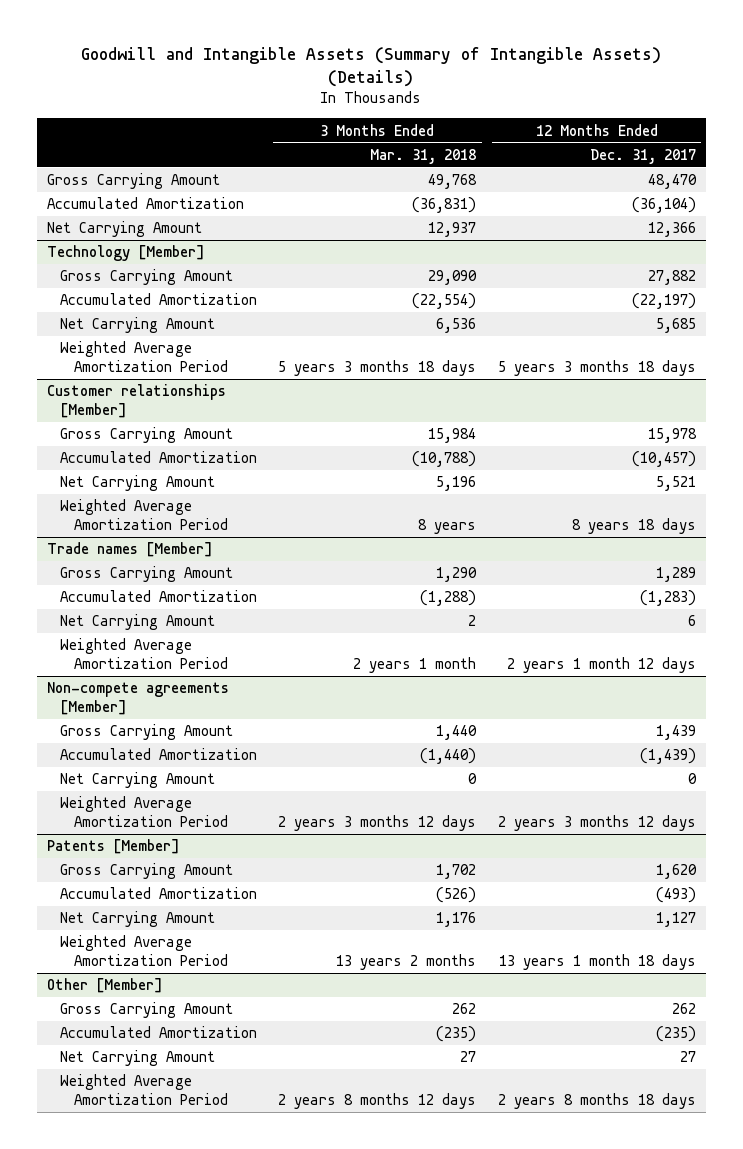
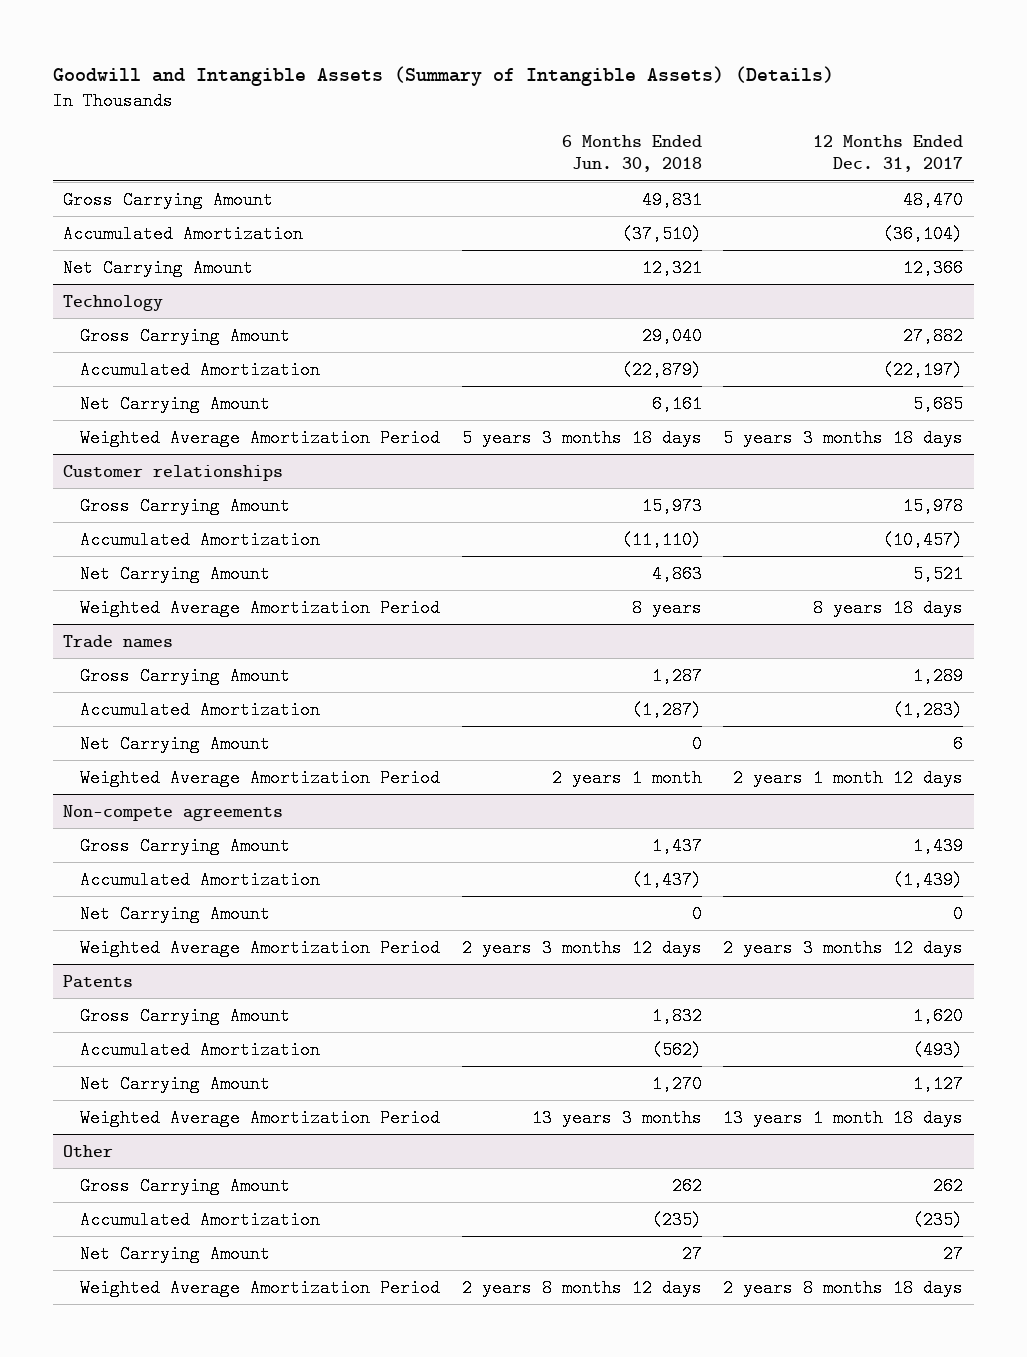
- | 3 Months Ended Mar. 31, 2018 | 12 Months Ended Dec. 31, 2017
+ | 6 Months Ended Jun. 30, 2018 | 12 Months Ended Dec. 31, 2017
- Technology [Member]
+ Technology
- Customer relationships [Member]
+ Customer relationships
- Trade names [Member]
+ Trade names
- Non-compete agreements [Member]
+ Non-compete agreements
- Patents [Member]
+ Patents
- Other [Member]
+ Other

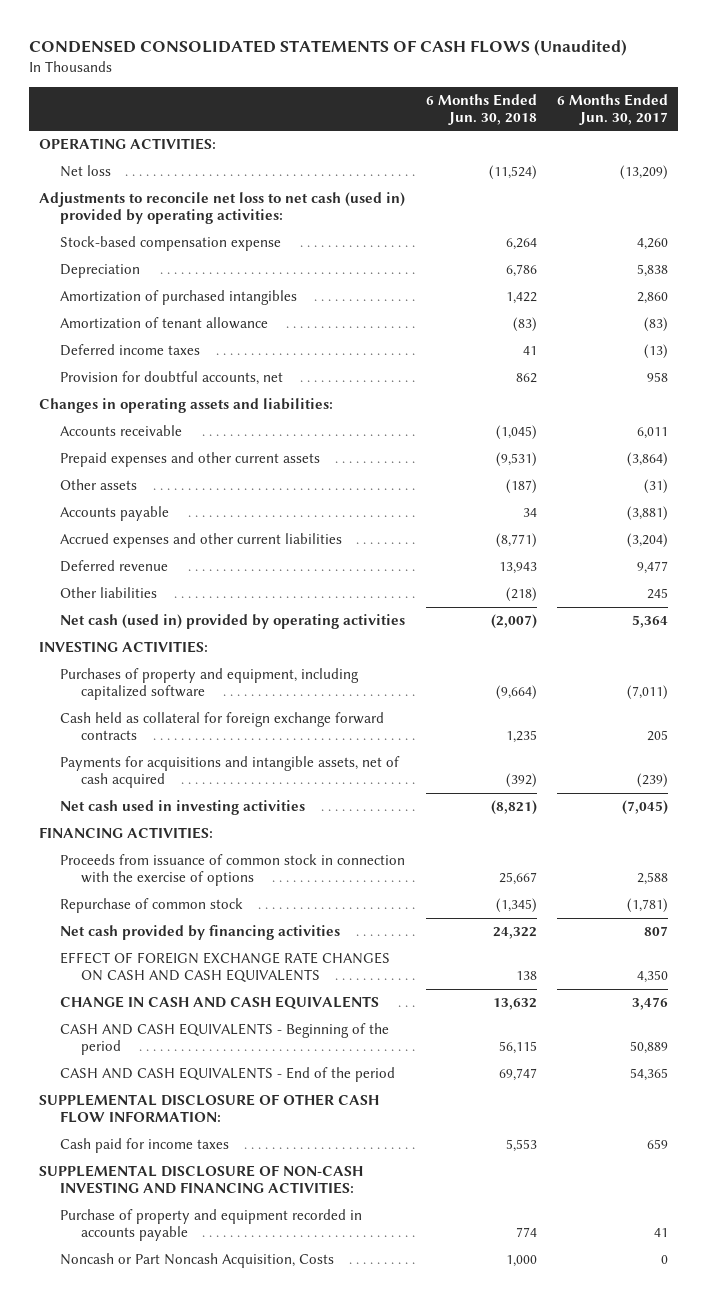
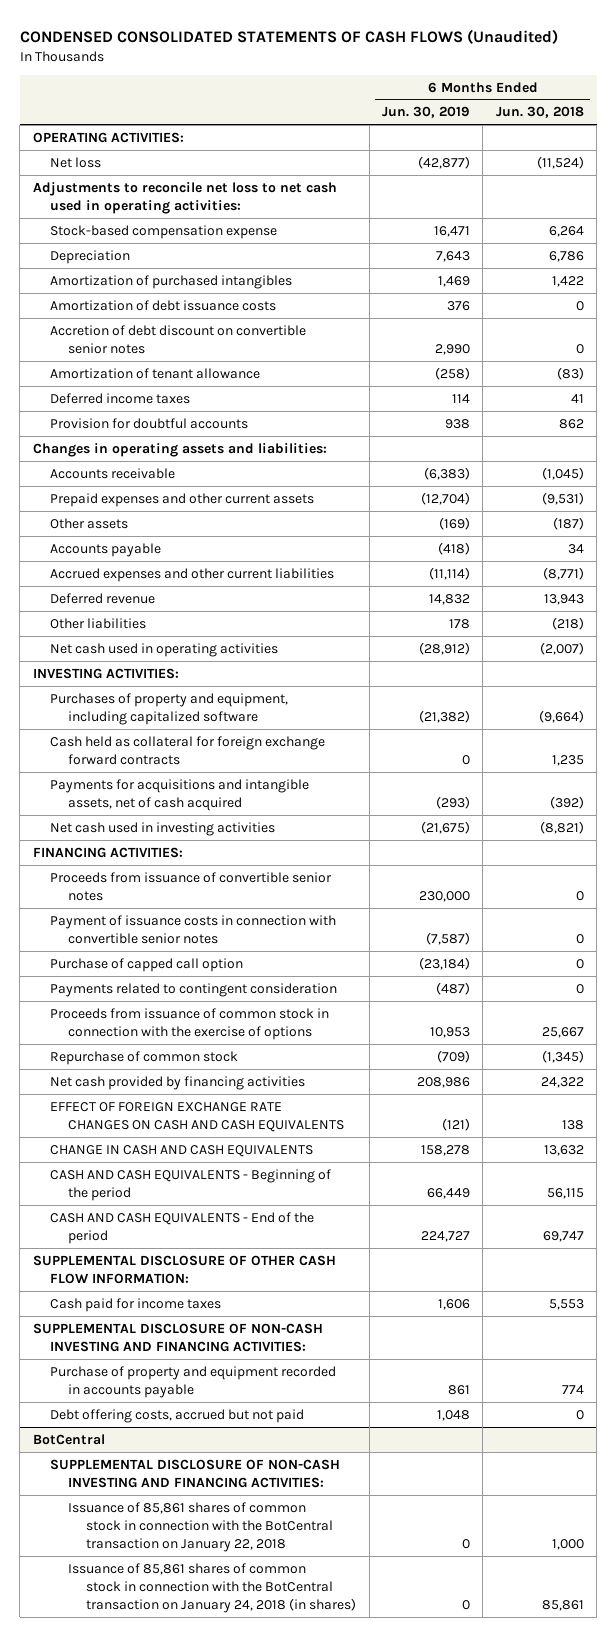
- | 6 Months Ended Jun. 30, 2018 | 6 Months Ended Jun. 30, 2017
+ | 6 Months Ended Jun. 30, 2019 | 6 Months Ended Jun. 30, 2018
- Adjustments to reconcile net loss to net cash (used in) provided by operating activities:
+ Adjustments to reconcile net loss to net cash used in operating activities:
+ Amortization of debt issuance costs | 376 | 0
+ Accretion of debt discount on convertible senior notes | 2,990 | 0
- Provision for doubtful accounts, net | 862 | 958
+ Provision for doubtful accounts | 938 | 862
- Net cash (used in) provided by operating activities | (2,007) | 5,364
+ Net cash used in operating activities | (28,912) | (2,007)
+ Proceeds from issuance of convertible senior notes | 230,000 | 0
+ Payment of issuance costs in connection with convertible senior notes | (7,587) | 0
+ Purchase of capped call option | (23,184) | 0
+ Payments related to contingent consideration | (487) | 0
- Noncash or Part Noncash Acquisition, Costs | 1,000 | 0
+ Debt offering costs, accrued but not paid | 1,048 | 0
+ BotCentral
+ SUPPLEMENTAL DISCLOSURE OF NON-CASH INVESTING AND FINANCING ACTIVITIES:
+ Issuance of 85,861 shares of common stock in connection with the BotCentral transaction on January 22, 2018 | 0 | 1,000
+ Issuance of 85,861 shares of common stock in connection with the BotCentral transaction on January 24, 2018 (in shares) | 0 | 85,861

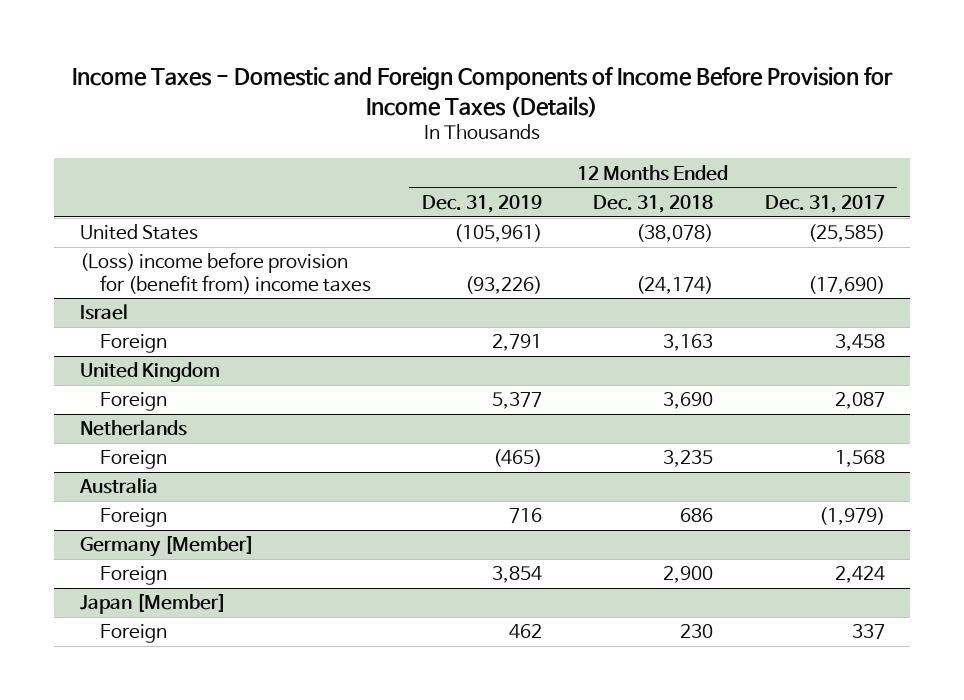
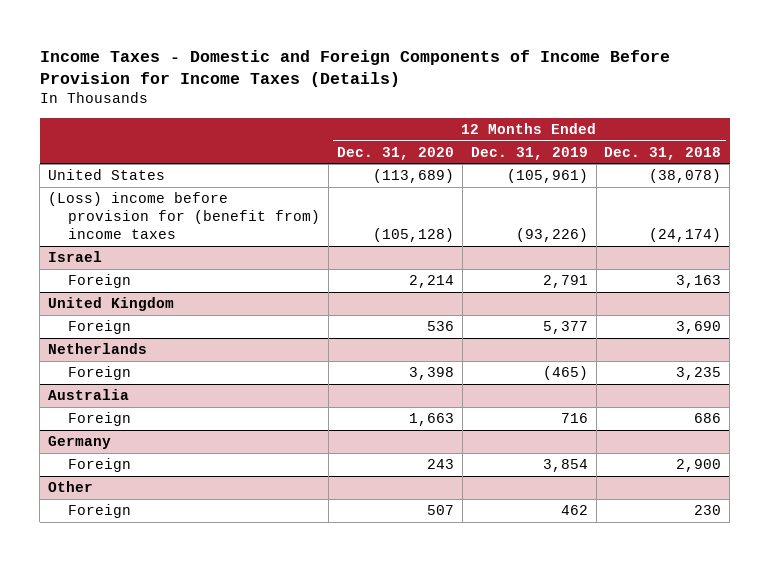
- | 12 Months Ended Dec. 31, 2019 | 12 Months Ended Dec. 31, 2018 | 12 Months Ended Dec. 31, 2017
+ | 12 Months Ended Dec. 31, 2020 | 12 Months Ended Dec. 31, 2019 | 12 Months Ended Dec. 31, 2018
- Germany [Member]
+ Germany
- Japan [Member]
+ Other

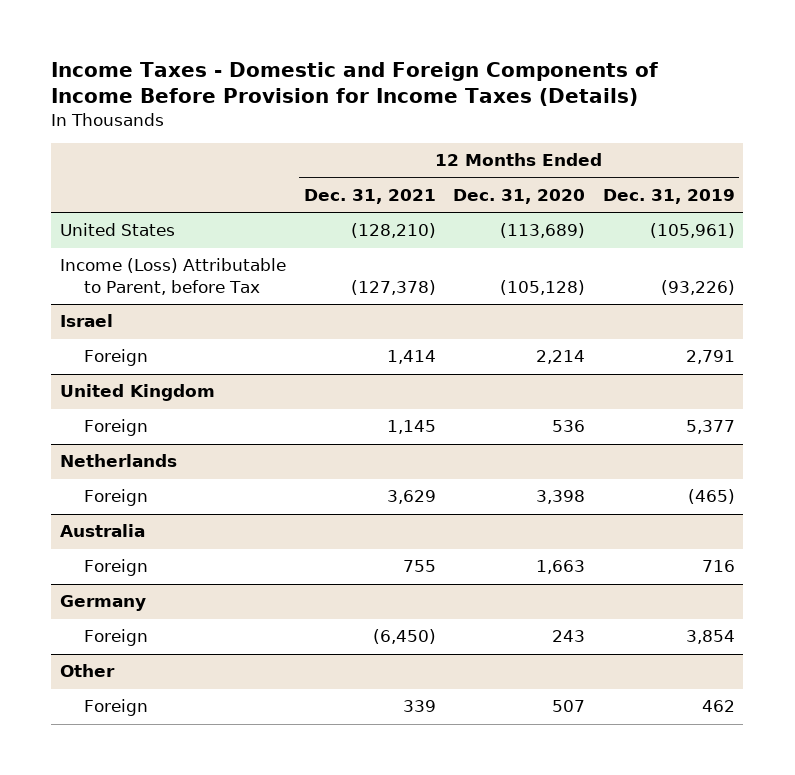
- | 12 Months Ended Dec. 31, 2020 | 12 Months Ended Dec. 31, 2019 | 12 Months Ended Dec. 31, 2018
+ | 12 Months Ended Dec. 31, 2021 | 12 Months Ended Dec. 31, 2020 | 12 Months Ended Dec. 31, 2019
- (Loss) income before provision for (benefit from) income taxes | (105,128) | (93,226) | (24,174)
+ Income (Loss) Attributable to Parent, before Tax | (127,378) | (105,128) | (93,226)

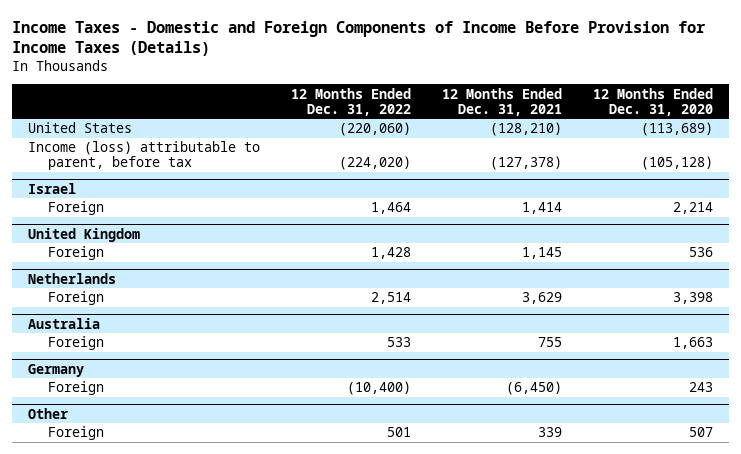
- | 12 Months Ended Dec. 31, 2021 | 12 Months Ended Dec. 31, 2020 | 12 Months Ended Dec. 31, 2019
+ | 12 Months Ended Dec. 31, 2022 | 12 Months Ended Dec. 31, 2021 | 12 Months Ended Dec. 31, 2020
- Income (Loss) Attributable to Parent, before Tax | (127,378) | (105,128) | (93,226)
+ Income (loss) attributable to parent, before tax | (224,020) | (127,378) | (105,128)

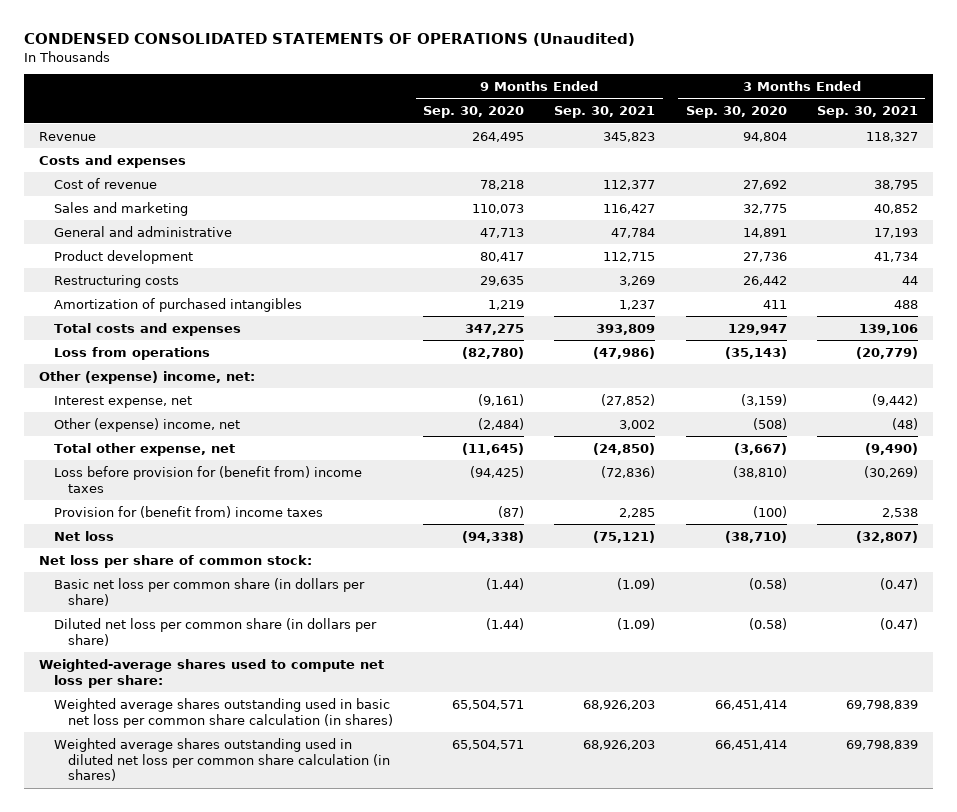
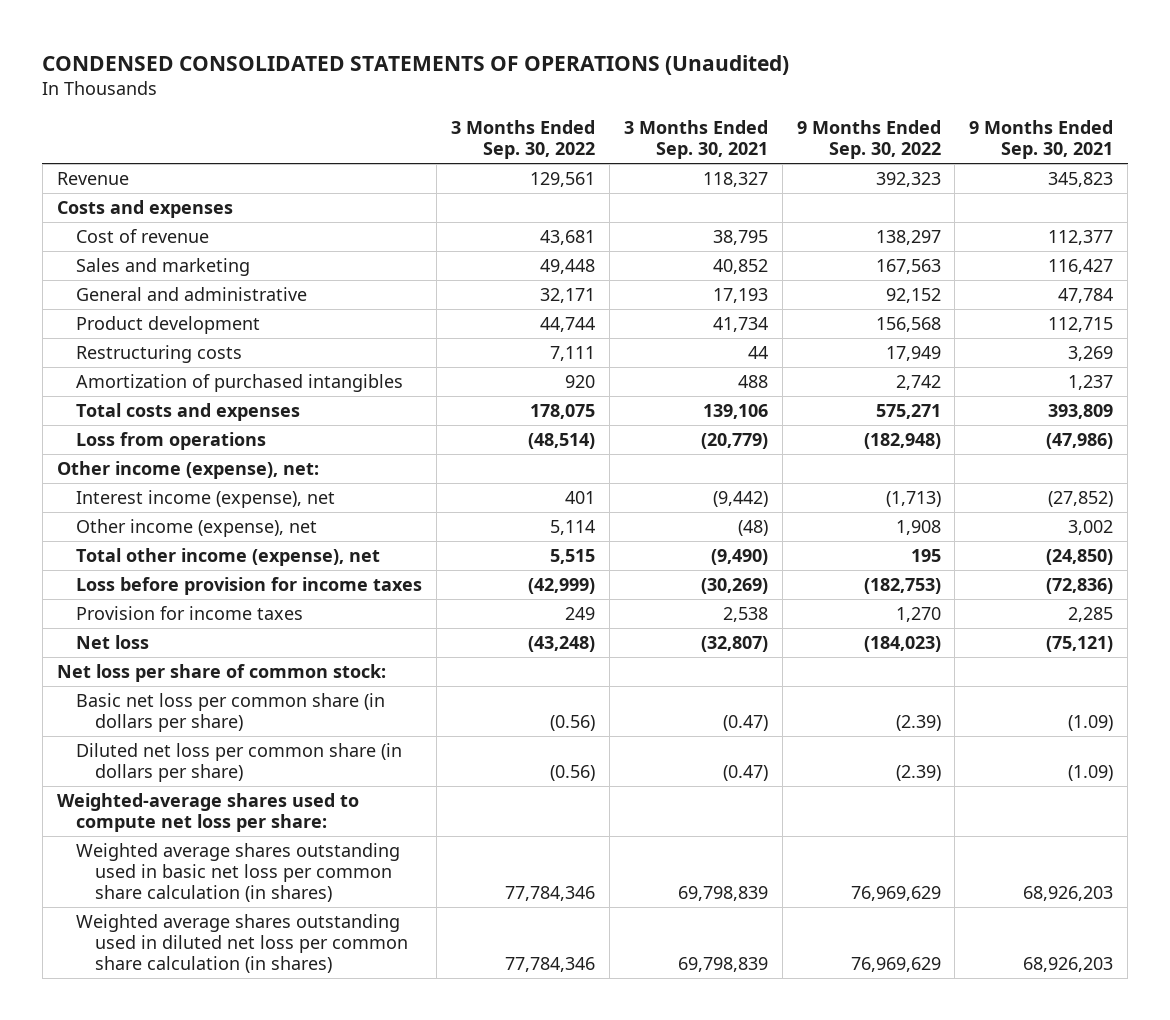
- | 9 Months Ended Sep. 30, 2020 | 9 Months Ended Sep. 30, 2021 | 3 Months Ended Sep. 30, 2020 | 3 Months Ended Sep. 30, 2021
+ | 3 Months Ended Sep. 30, 2022 | 3 Months Ended Sep. 30, 2021 | 9 Months Ended Sep. 30, 2022 | 9 Months Ended Sep. 30, 2021
- Other (expense) income, net:
- Interest expense, net | (9,161) | (27,852) | (3,159) | (9,442)
- Other (expense) income, net | (2,484) | 3,002 | (508) | (48)
- Total other expense, net | (11,645) | (24,850) | (3,667) | (9,490)
- Loss before provision for (benefit from) income taxes | (94,425) | (72,836) | (38,810) | (30,269)
- Provision for (benefit from) income taxes | (87) | 2,285 | (100) | 2,538
+ Other income (expense), net:
+ Interest income (expense), net | 401 | (9,442) | (1,713) | (27,852)
+ Other income (expense), net | 5,114 | (48) | 1,908 | 3,002
+ Total other income (expense), net | 5,515 | (9,490) | 195 | (24,850)
+ Loss before provision for income taxes | (42,999) | (30,269) | (182,753) | (72,836)
+ Provision for income taxes | 249 | 2,538 | 1,270 | 2,285

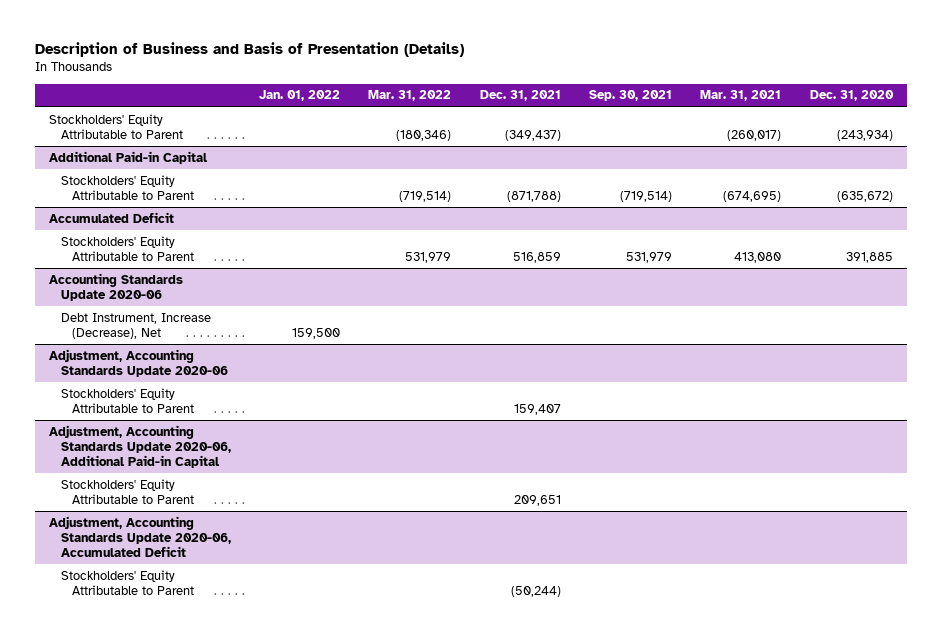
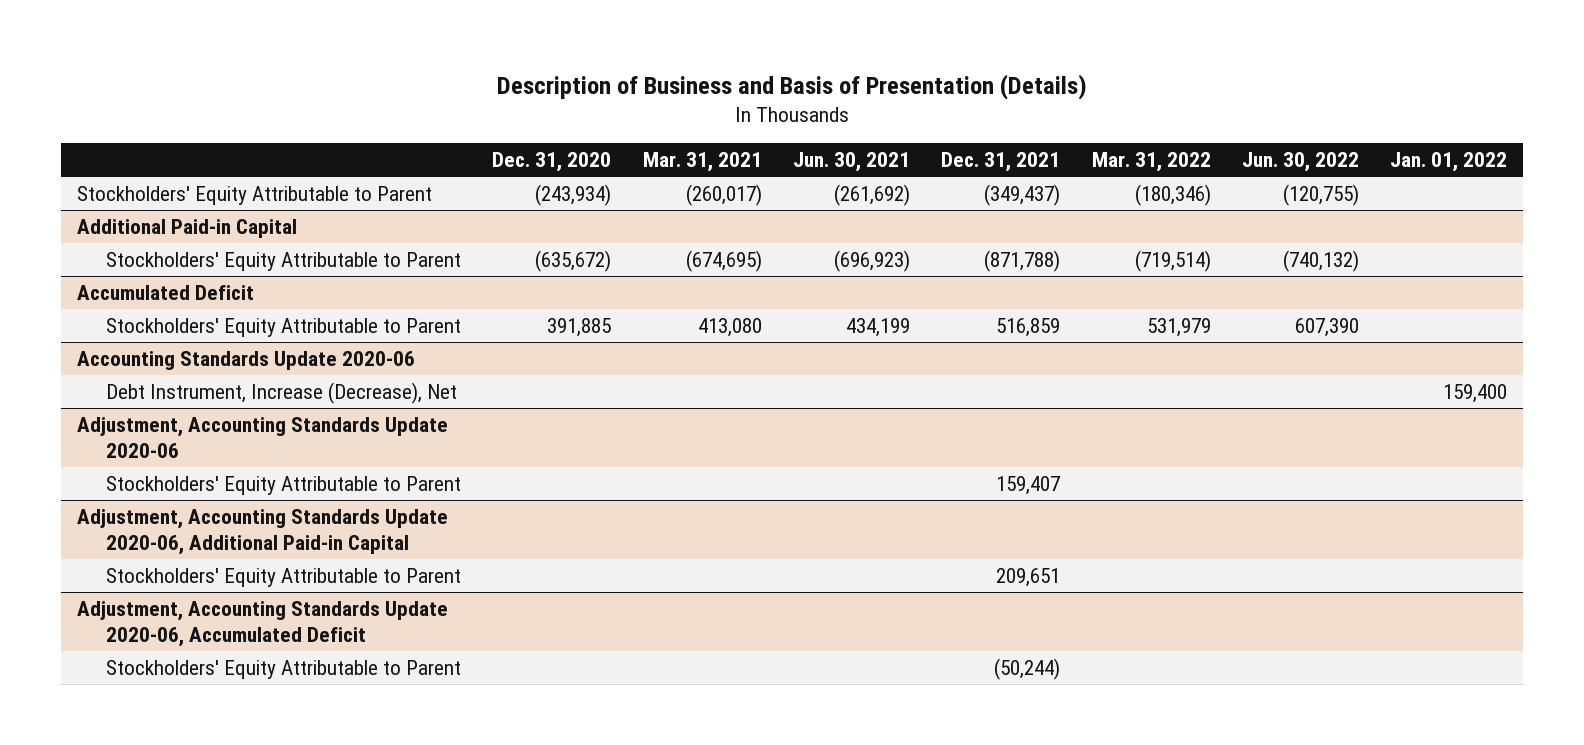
- | Jan. 01, 2022 | Mar. 31, 2022 | Dec. 31, 2021 | Sep. 30, 2021 | Mar. 31, 2021 | Dec. 31, 2020
+ | Dec. 31, 2020 | Mar. 31, 2021 | Jun. 30, 2021 | Dec. 31, 2021 | Mar. 31, 2022 | Jun. 30, 2022 | Jan. 01, 2022
@ Accounting Standards Update 2020-06
- Debt Instrument, Increase (Decrease), Net | 159,500 | | | | |
+ Debt Instrument, Increase (Decrease), Net | | | | | | | 159,400

